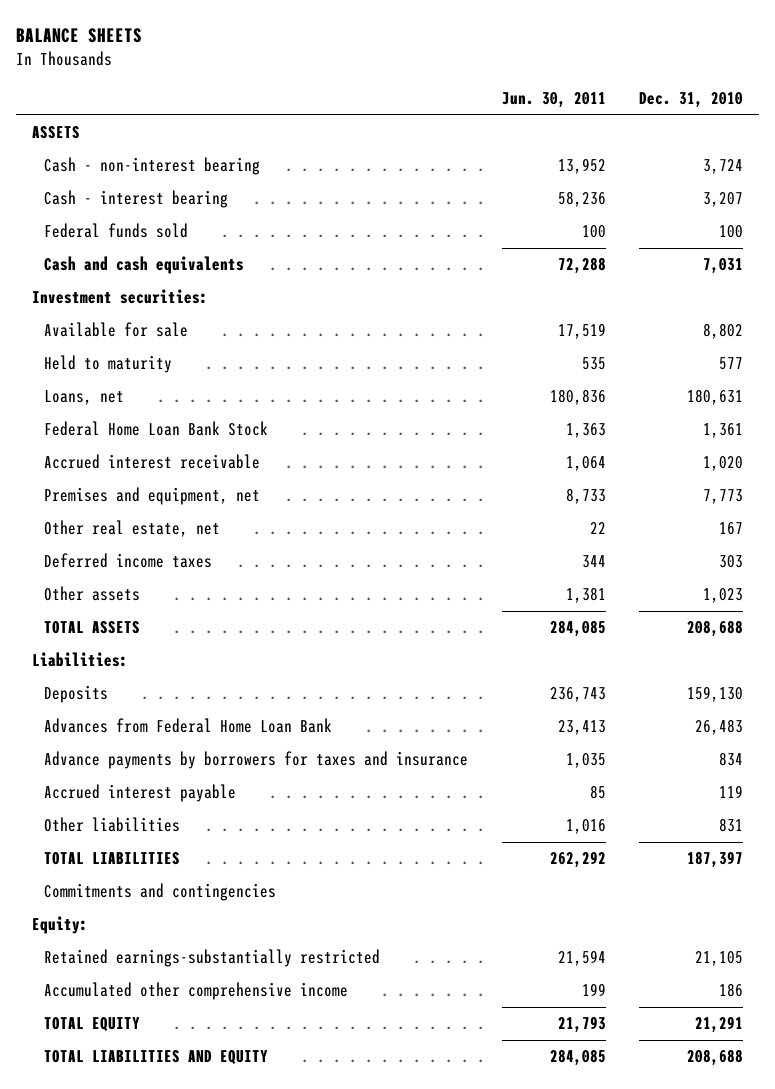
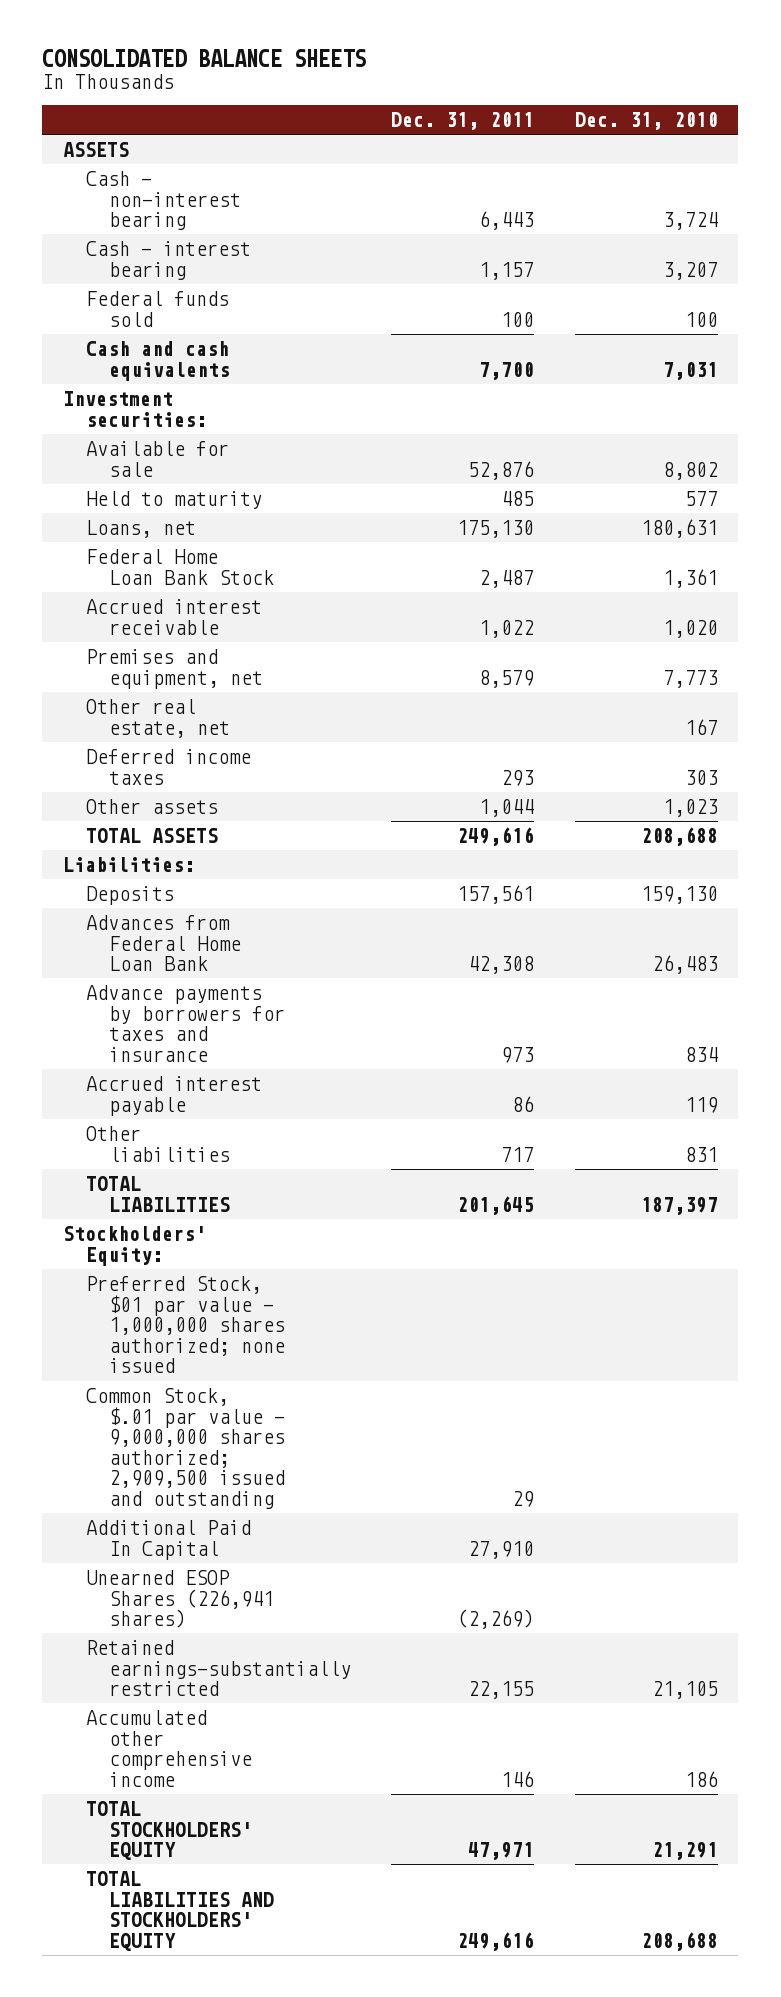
- BALANCE SHEETS
+ CONSOLIDATED BALANCE SHEETS
- | Jun. 30, 2011 | Dec. 31, 2010
+ | Dec. 31, 2011 | Dec. 31, 2010
- Commitments and contingencies
- Equity:
+ Stockholders' Equity:
+ Preferred Stock, $01 par value - 1,000,000 shares authorized; none issued
+ Common Stock, $.01 par value - 9,000,000 shares authorized; 2,909,500 issued and outstanding | 29 |
+ Additional Paid In Capital | 27,910 |
+ Unearned ESOP Shares (226,941 shares) | (2,269) |
- TOTAL EQUITY | 21,793 | 21,291
- TOTAL LIABILITIES AND EQUITY | 284,085 | 208,688
+ TOTAL STOCKHOLDERS' EQUITY | 47,971 | 21,291
+ TOTAL LIABILITIES AND STOCKHOLDERS' EQUITY | 249,616 | 208,688

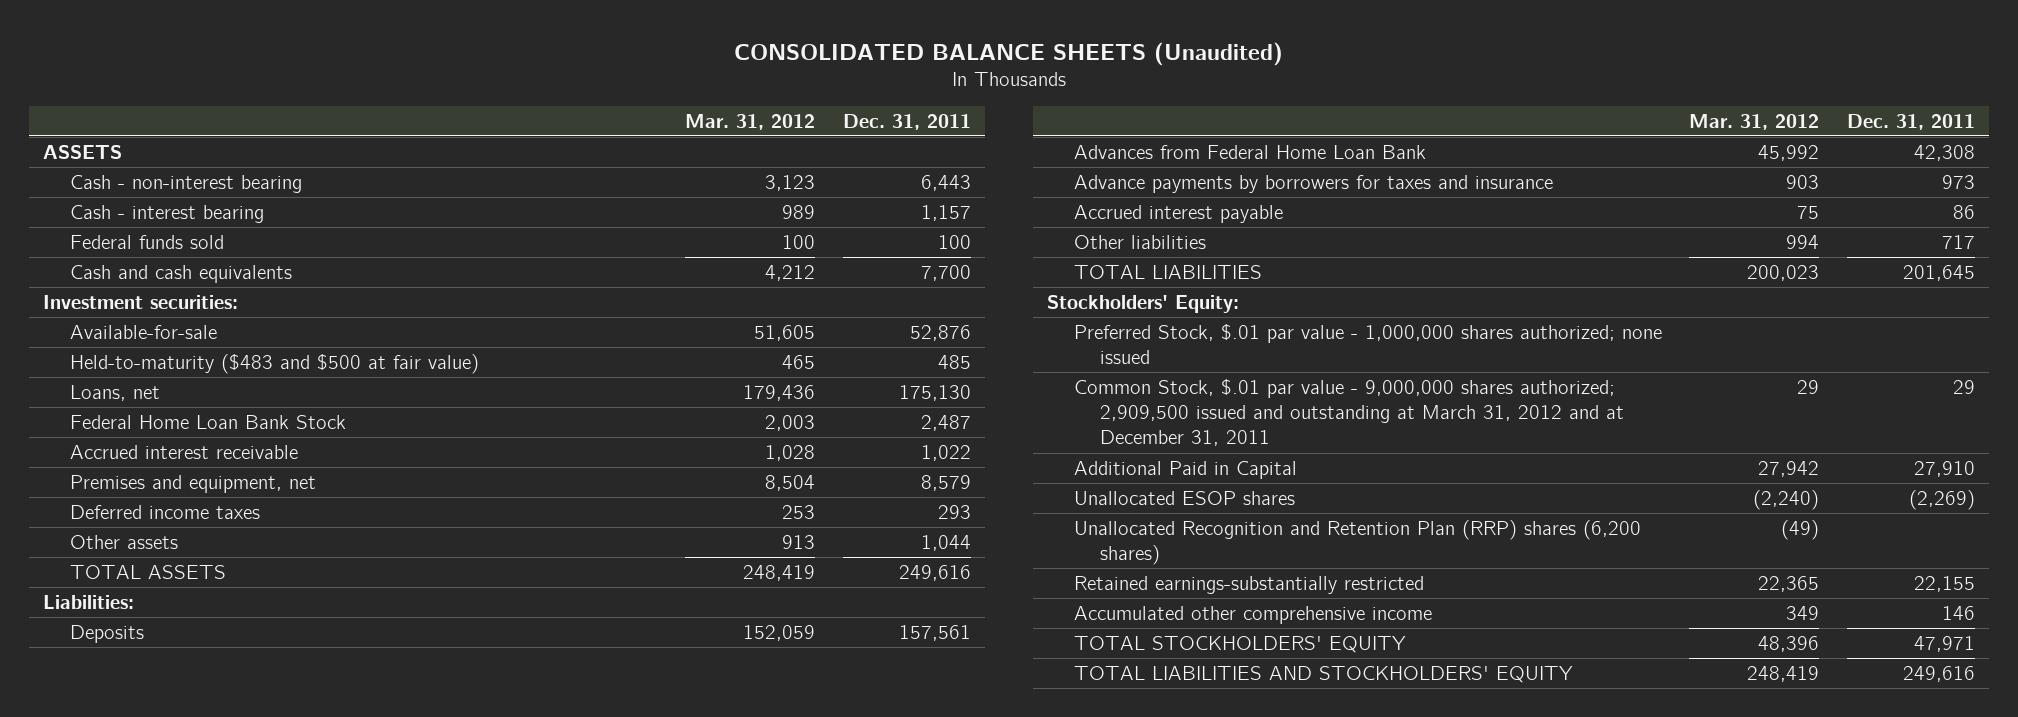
- CONSOLIDATED BALANCE SHEETS
+ CONSOLIDATED BALANCE SHEETS (Unaudited)
- | Dec. 31, 2011 | Dec. 31, 2010
+ | Mar. 31, 2012 | Dec. 31, 2011
- Available for sale | 52,876 | 8,802
- Held to maturity | 485 | 577
+ Available-for-sale | 51,605 | 52,876
+ Held-to-maturity ($483 and $500 at fair value) | 465 | 485
- Other real estate, net | | 167
- Preferred Stock, $01 par value - 1,000,000 shares authorized; none issued
- Common Stock, $.01 par value - 9,000,000 shares authorized; 2,909,500 issued and outstanding | 29 |
- Additional Paid In Capital | 27,910 |
- Unearned ESOP Shares (226,941 shares) | (2,269) |
+ Preferred Stock, $.01 par value - 1,000,000 shares authorized; none issued
+ Common Stock, $.01 par value - 9,000,000 shares authorized; 2,909,500 issued and outstanding at March 31, 2012 and at December 31, 2011 | 29 | 29
+ Additional Paid in Capital | 27,942 | 27,910
+ Unallocated ESOP shares | (2,240) | (2,269)
+ Unallocated Recognition and Retention Plan (RRP) shares (6,200 shares) | (49) |

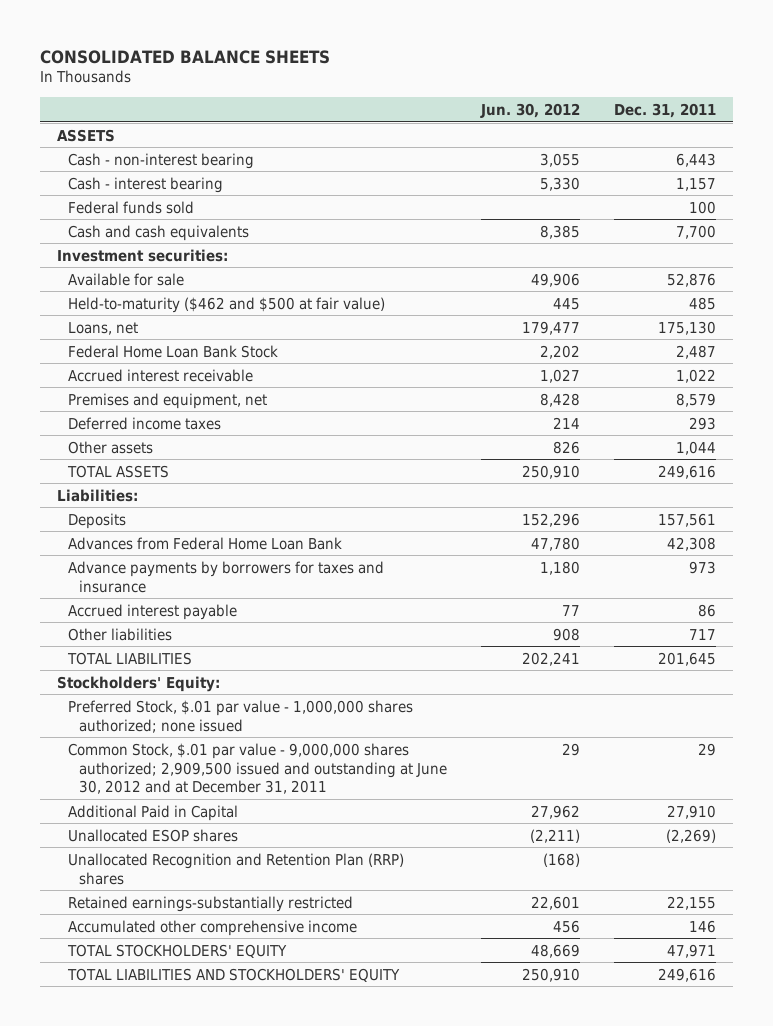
- CONSOLIDATED BALANCE SHEETS (Unaudited)
+ CONSOLIDATED BALANCE SHEETS
- | Mar. 31, 2012 | Dec. 31, 2011
+ | Jun. 30, 2012 | Dec. 31, 2011
- Available-for-sale | 51,605 | 52,876
- Held-to-maturity ($483 and $500 at fair value) | 465 | 485
+ Available for sale | 49,906 | 52,876
+ Held-to-maturity ($462 and $500 at fair value) | 445 | 485
- Common Stock, $.01 par value - 9,000,000 shares authorized; 2,909,500 issued and outstanding at March 31, 2012 and at December 31, 2011 | 29 | 29
+ Common Stock, $.01 par value - 9,000,000 shares authorized; 2,909,500 issued and outstanding at June 30, 2012 and at December 31, 2011 | 29 | 29
- Unallocated Recognition and Retention Plan (RRP) shares (6,200 shares) | (49) |
+ Unallocated Recognition and Retention Plan (RRP) shares | (168) |

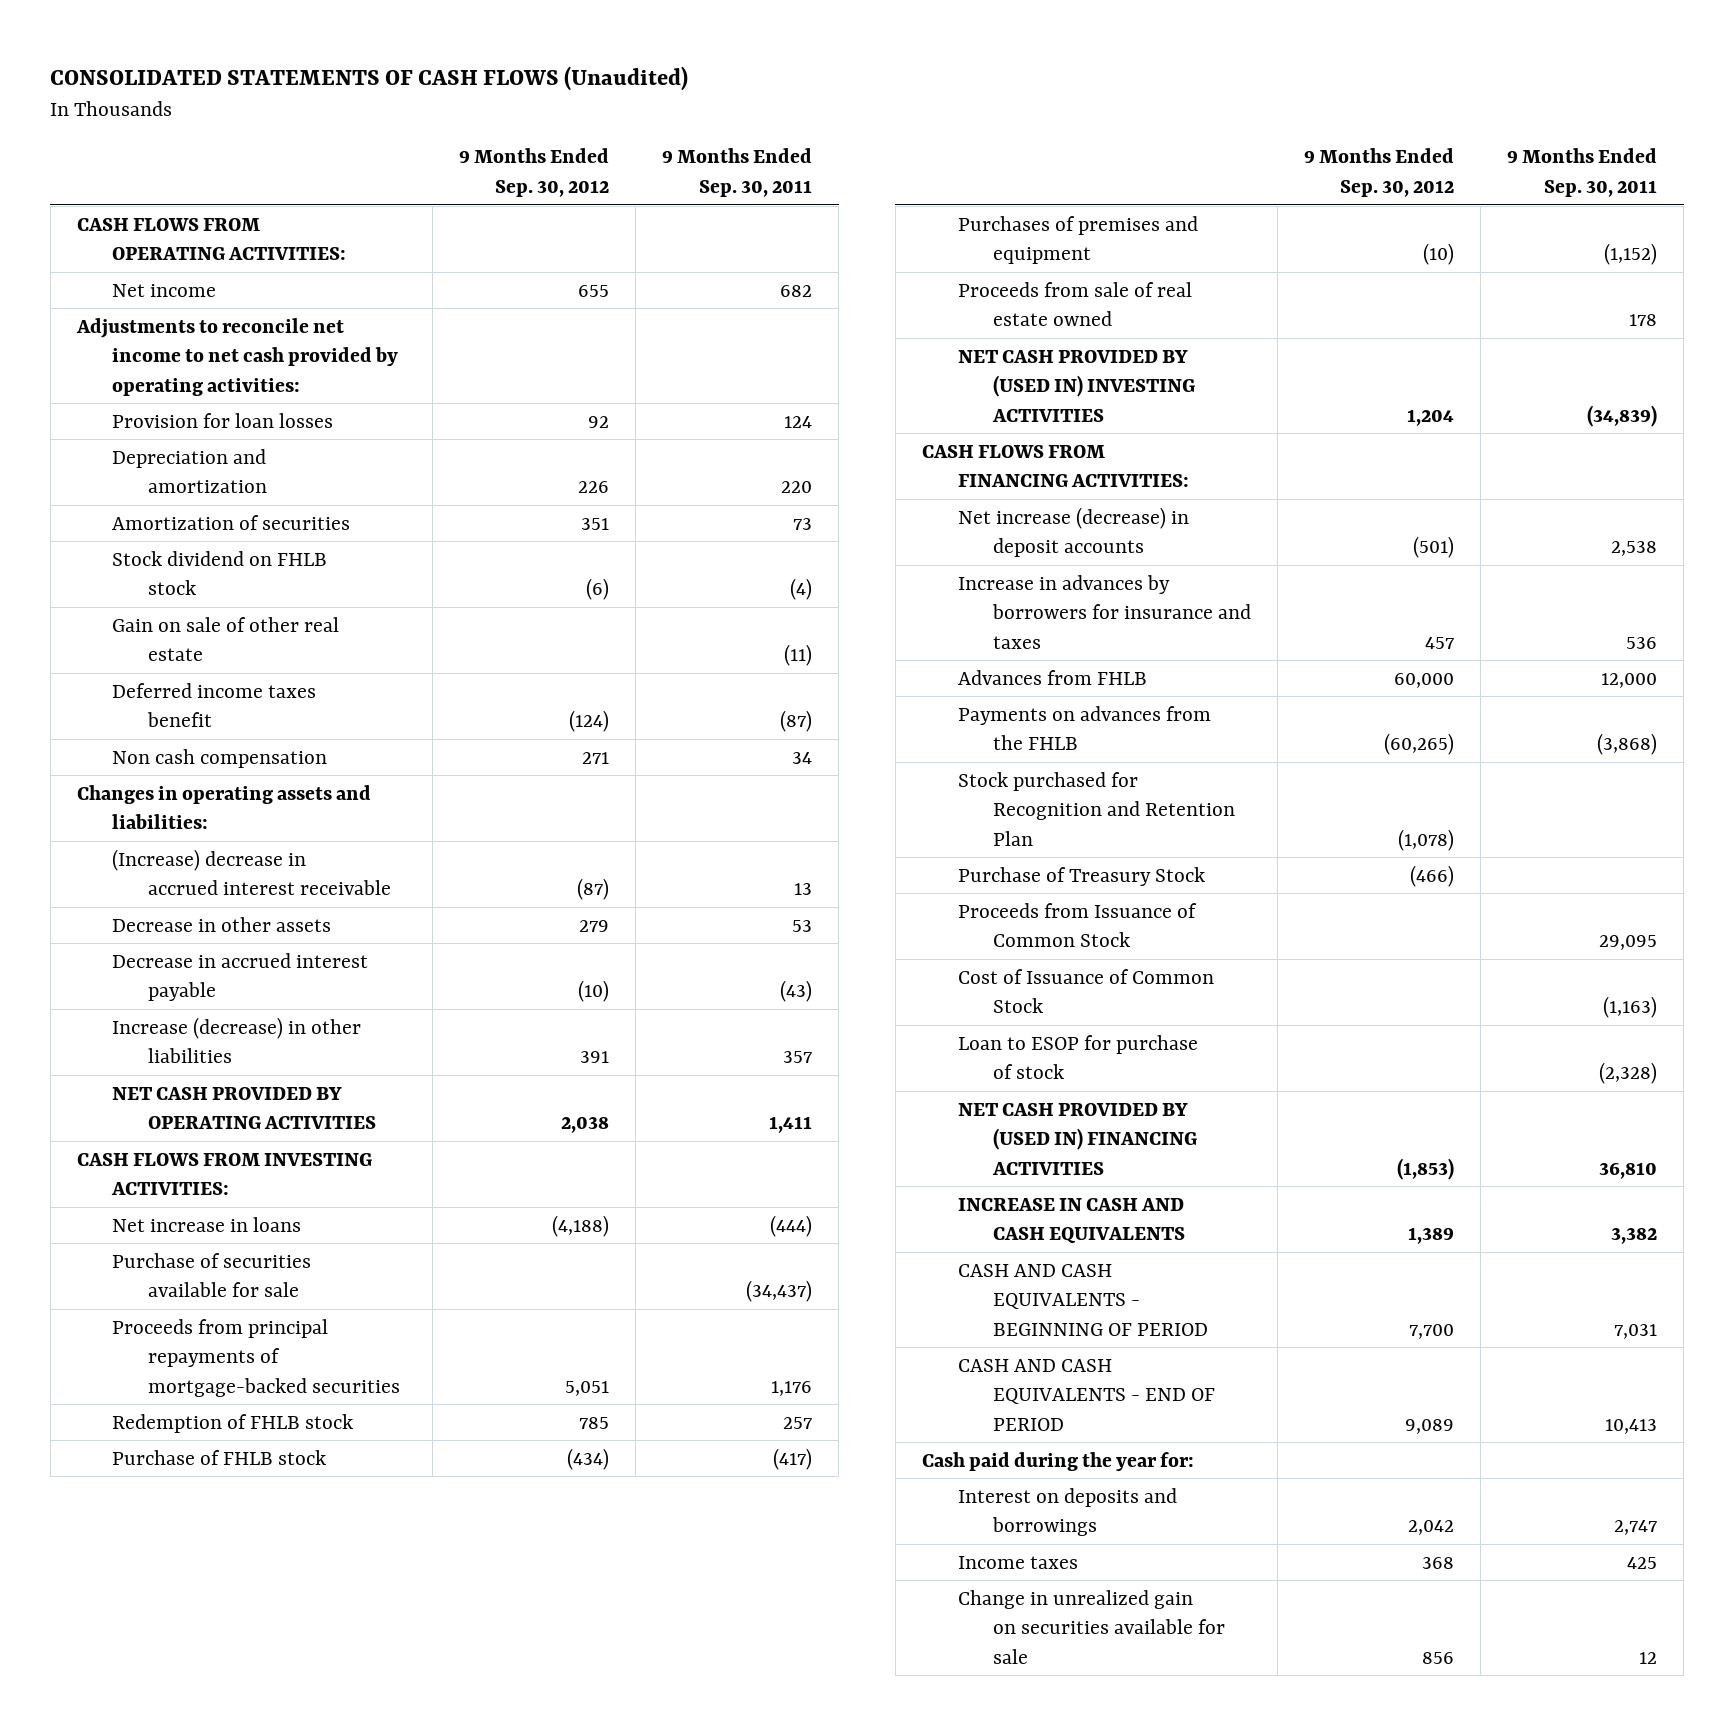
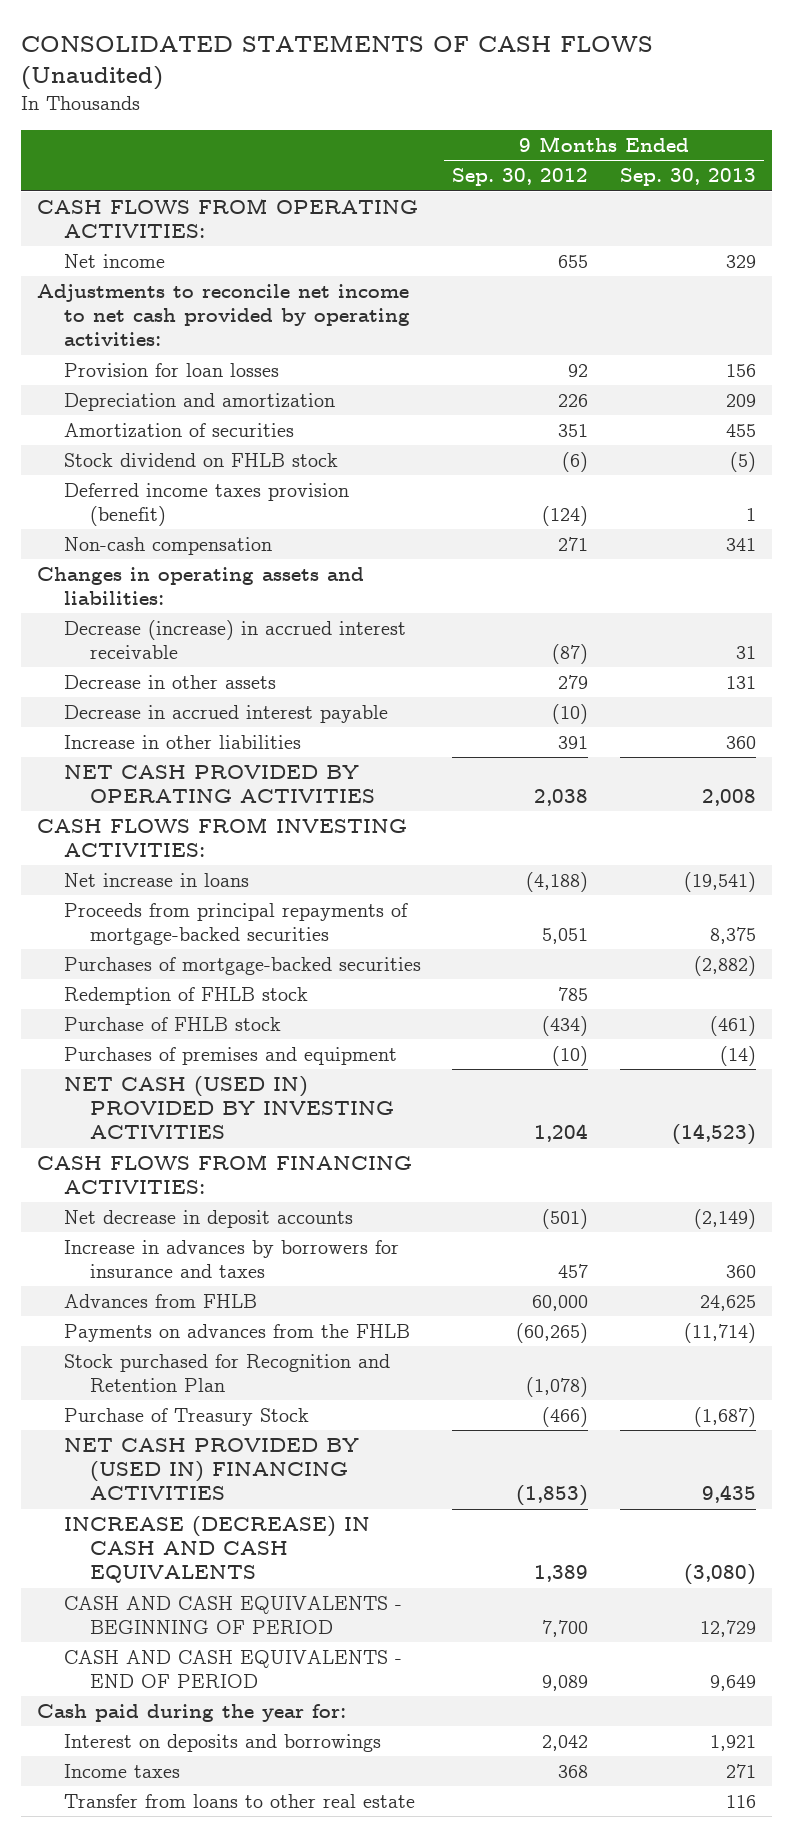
- | 9 Months Ended Sep. 30, 2012 | 9 Months Ended Sep. 30, 2011
+ | 9 Months Ended Sep. 30, 2012 | 9 Months Ended Sep. 30, 2013
- Gain on sale of other real estate | | (11)
- Deferred income taxes benefit | (124) | (87)
- Non cash compensation | 271 | 34
+ Deferred income taxes provision (benefit) | (124) | 1
+ Non-cash compensation | 271 | 341
- (Increase) decrease in accrued interest receivable | (87) | 13
+ Decrease (increase) in accrued interest receivable | (87) | 31
- Increase (decrease) in other liabilities | 391 | 357
+ Increase in other liabilities | 391 | 360
- Purchase of securities available for sale | | (34,437)
+ Purchases of mortgage-backed securities | | (2,882)
- Proceeds from sale of real estate owned | | 178
- NET CASH PROVIDED BY (USED IN) INVESTING ACTIVITIES | 1,204 | (34,839)
+ NET CASH (USED IN) PROVIDED BY INVESTING ACTIVITIES | 1,204 | (14,523)
- Net increase (decrease) in deposit accounts | (501) | 2,538
+ Net decrease in deposit accounts | (501) | (2,149)
- Proceeds from Issuance of Common Stock | | 29,095
- Cost of Issuance of Common Stock | | (1,163)
- Loan to ESOP for purchase of stock | | (2,328)
- INCREASE IN CASH AND CASH EQUIVALENTS | 1,389 | 3,382
+ INCREASE (DECREASE) IN CASH AND CASH EQUIVALENTS | 1,389 | (3,080)
- Change in unrealized gain on securities available for sale | 856 | 12
+ Transfer from loans to other real estate | | 116

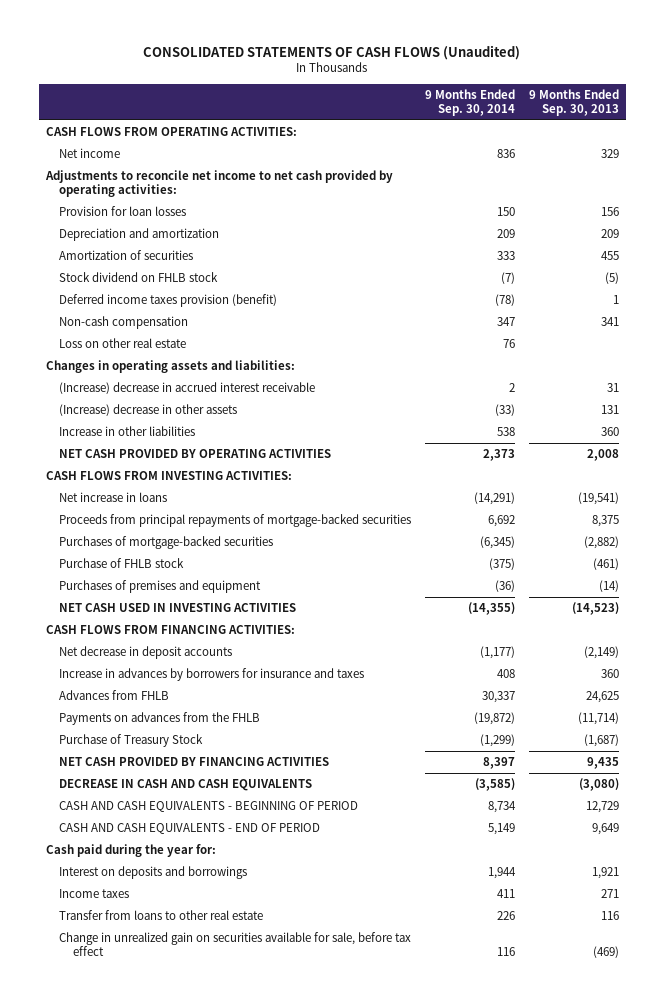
- | 9 Months Ended Sep. 30, 2012 | 9 Months Ended Sep. 30, 2013
+ | 9 Months Ended Sep. 30, 2014 | 9 Months Ended Sep. 30, 2013
+ Loss on other real estate | 76 |
- Decrease (increase) in accrued interest receivable | (87) | 31
- Decrease in other assets | 279 | 131
- Decrease in accrued interest payable | (10) |
+ (Increase) decrease in accrued interest receivable | 2 | 31
+ (Increase) decrease in other assets | (33) | 131
- Redemption of FHLB stock | 785 |
- NET CASH (USED IN) PROVIDED BY INVESTING ACTIVITIES | 1,204 | (14,523)
+ NET CASH USED IN INVESTING ACTIVITIES | (14,355) | (14,523)
- Stock purchased for Recognition and Retention Plan | (1,078) |
- NET CASH PROVIDED BY (USED IN) FINANCING ACTIVITIES | (1,853) | 9,435
- INCREASE (DECREASE) IN CASH AND CASH EQUIVALENTS | 1,389 | (3,080)
+ NET CASH PROVIDED BY FINANCING ACTIVITIES | 8,397 | 9,435
+ DECREASE IN CASH AND CASH EQUIVALENTS | (3,585) | (3,080)
+ Change in unrealized gain on securities available for sale, before tax effect | 116 | (469)

